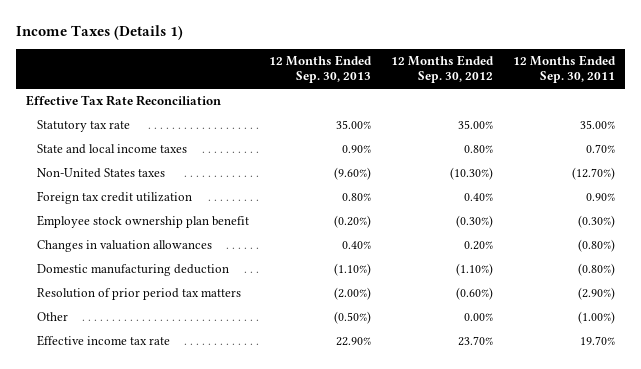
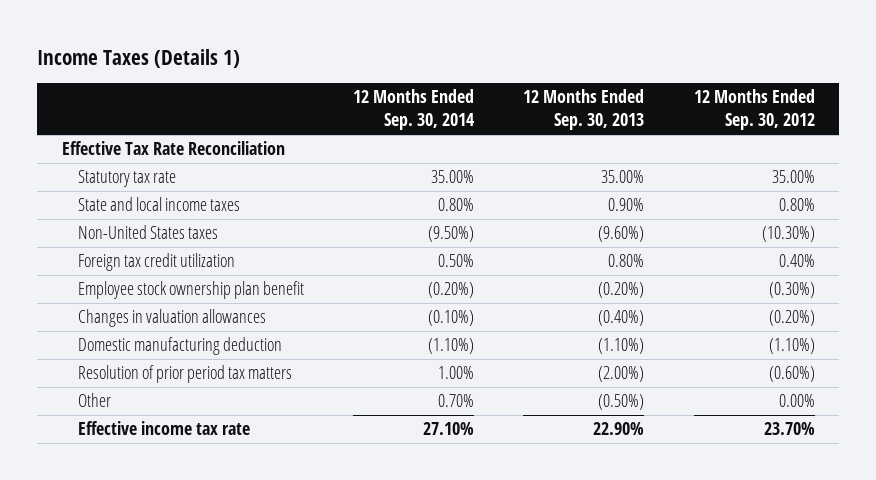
- | 12 Months Ended Sep. 30, 2013 | 12 Months Ended Sep. 30, 2012 | 12 Months Ended Sep. 30, 2011
+ | 12 Months Ended Sep. 30, 2014 | 12 Months Ended Sep. 30, 2013 | 12 Months Ended Sep. 30, 2012
- Changes in valuation allowances | 0.40% | 0.20% | (0.80%)
+ Changes in valuation allowances | (0.10%) | (0.40%) | (0.20%)

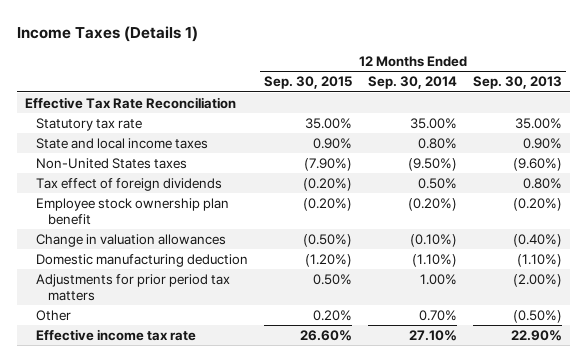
- | 12 Months Ended Sep. 30, 2014 | 12 Months Ended Sep. 30, 2013 | 12 Months Ended Sep. 30, 2012
+ | 12 Months Ended Sep. 30, 2015 | 12 Months Ended Sep. 30, 2014 | 12 Months Ended Sep. 30, 2013
- Foreign tax credit utilization | 0.50% | 0.80% | 0.40%
+ Tax effect of foreign dividends | (0.20%) | 0.50% | 0.80%
- Changes in valuation allowances | (0.10%) | (0.40%) | (0.20%)
+ Change in valuation allowances | (0.50%) | (0.10%) | (0.40%)
- Resolution of prior period tax matters | 1.00% | (2.00%) | (0.60%)
+ Adjustments for prior period tax matters | 0.50% | 1.00% | (2.00%)

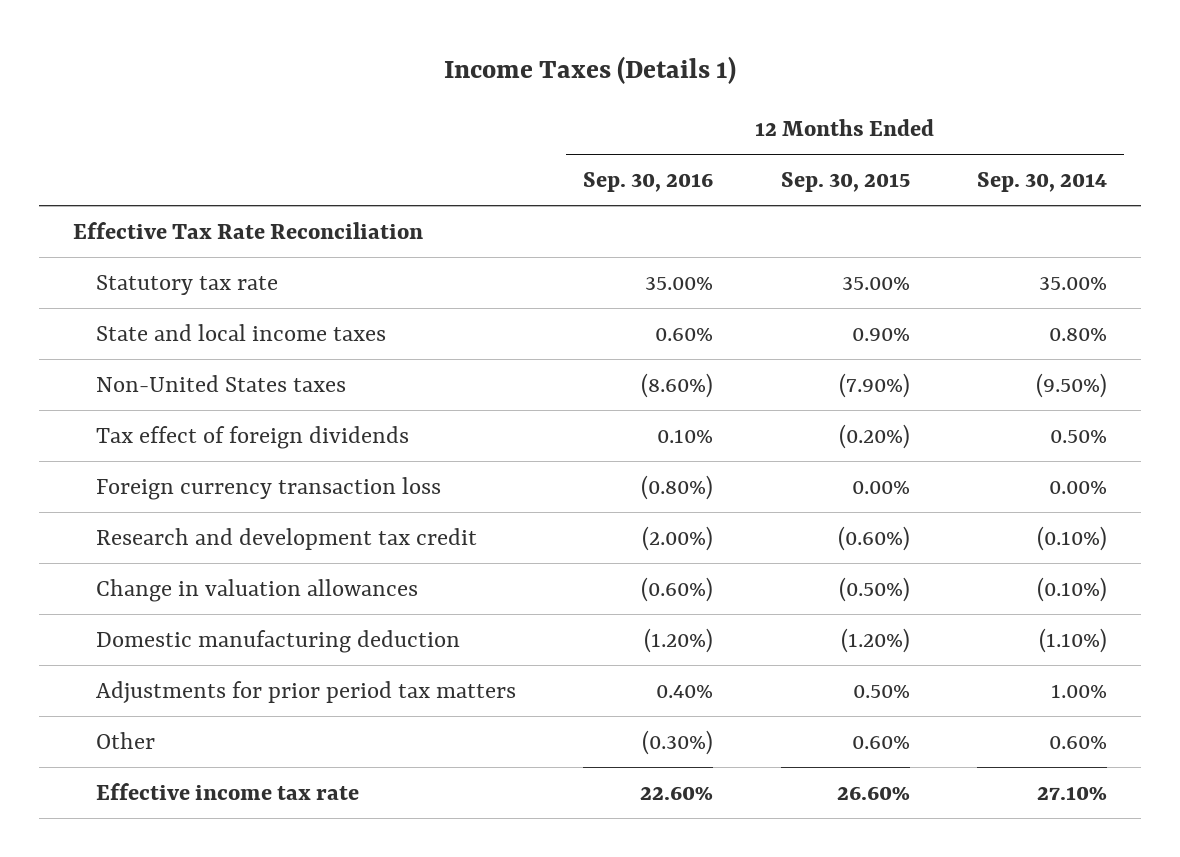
- | 12 Months Ended Sep. 30, 2015 | 12 Months Ended Sep. 30, 2014 | 12 Months Ended Sep. 30, 2013
+ | 12 Months Ended Sep. 30, 2016 | 12 Months Ended Sep. 30, 2015 | 12 Months Ended Sep. 30, 2014
- Employee stock ownership plan benefit | (0.20%) | (0.20%) | (0.20%)
+ Foreign currency transaction loss | (0.80%) | 0.00% | 0.00%
+ Research and development tax credit | (2.00%) | (0.60%) | (0.10%)
- Other | 0.20% | 0.70% | (0.50%)
+ Other | (0.30%) | 0.60% | 0.60%

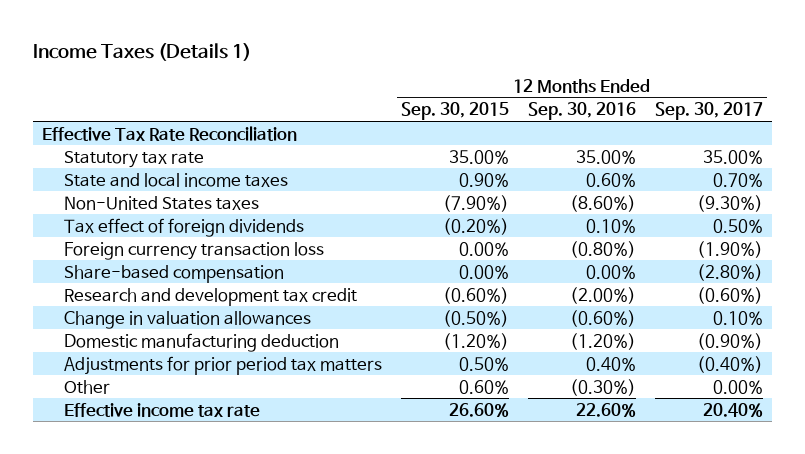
- | 12 Months Ended Sep. 30, 2016 | 12 Months Ended Sep. 30, 2015 | 12 Months Ended Sep. 30, 2014
+ | 12 Months Ended Sep. 30, 2015 | 12 Months Ended Sep. 30, 2016 | 12 Months Ended Sep. 30, 2017
+ Share-based compensation | 0.00% | 0.00% | (2.80%)

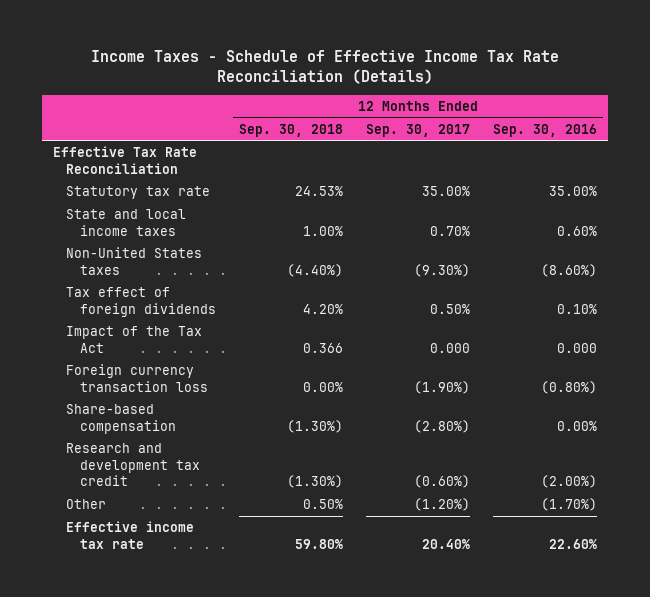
- Income Taxes (Details 1)
+ Income Taxes - Schedule of Effective Income Tax Rate Reconciliation (Details)
- | 12 Months Ended Sep. 30, 2015 | 12 Months Ended Sep. 30, 2016 | 12 Months Ended Sep. 30, 2017
+ | 12 Months Ended Sep. 30, 2018 | 12 Months Ended Sep. 30, 2017 | 12 Months Ended Sep. 30, 2016
+ Impact of the Tax Act | 0.366 | 0.000 | 0.000
- Change in valuation allowances | (0.50%) | (0.60%) | 0.10%
- Domestic manufacturing deduction | (1.20%) | (1.20%) | (0.90%)
- Adjustments for prior period tax matters | 0.50% | 0.40% | (0.40%)
- Other | 0.60% | (0.30%) | 0.00%
+ Other | 0.50% | (1.20%) | (1.70%)

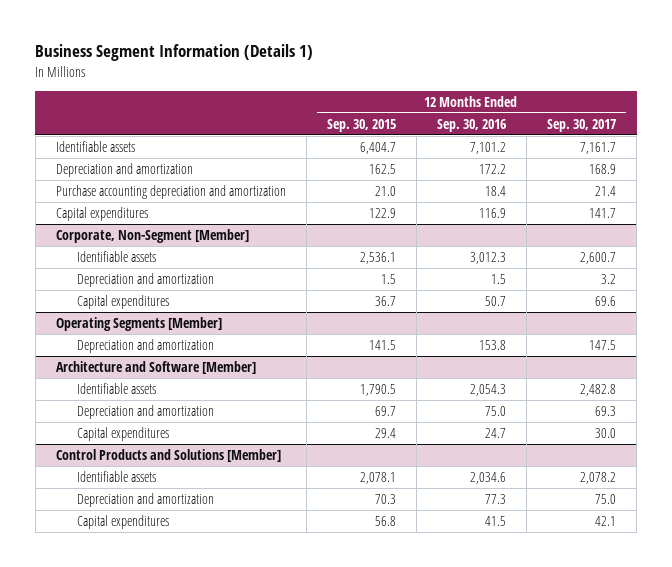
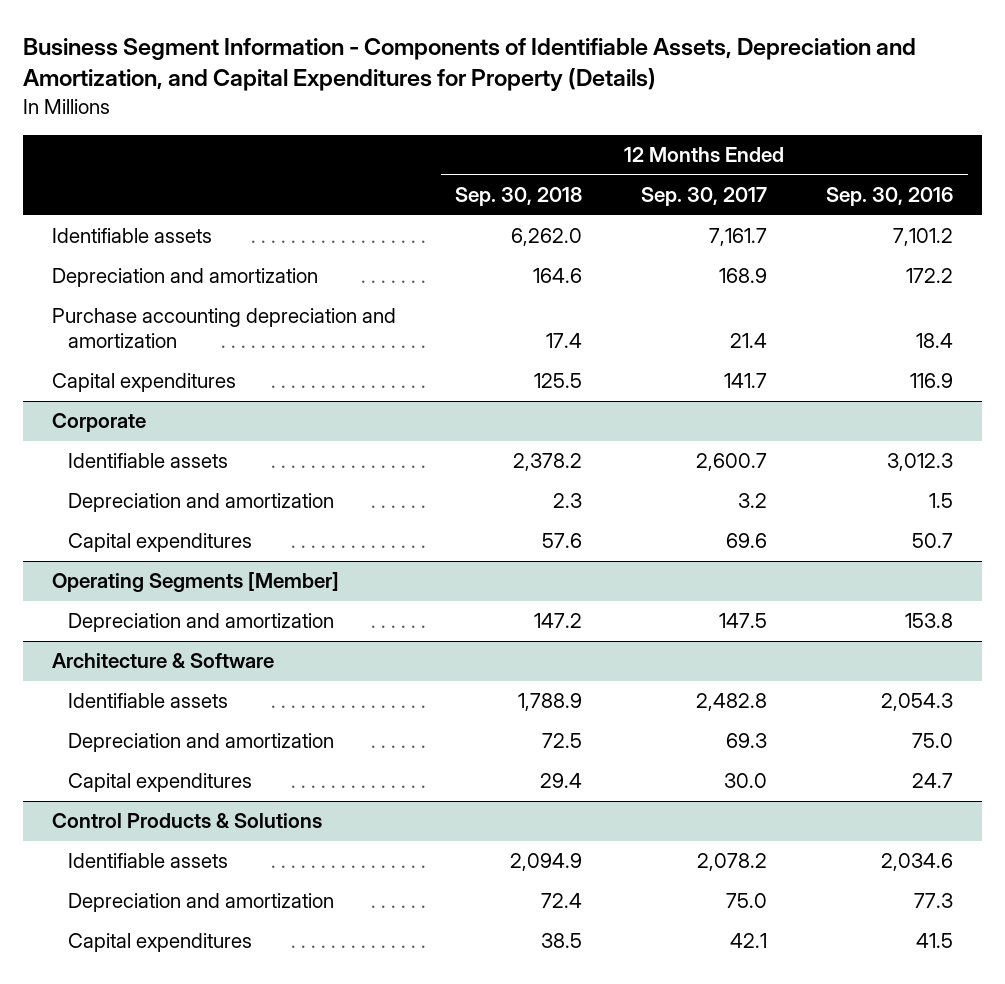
- Business Segment Information (Details 1)
+ Business Segment Information - Components of Identifiable Assets, Depreciation and Amortization, and Capital Expenditures for Property (Details)
- | 12 Months Ended Sep. 30, 2015 | 12 Months Ended Sep. 30, 2016 | 12 Months Ended Sep. 30, 2017
+ | 12 Months Ended Sep. 30, 2018 | 12 Months Ended Sep. 30, 2017 | 12 Months Ended Sep. 30, 2016
- Corporate, Non-Segment [Member]
+ Corporate
- Architecture and Software [Member]
+ Architecture & Software
- Control Products and Solutions [Member]
+ Control Products & Solutions

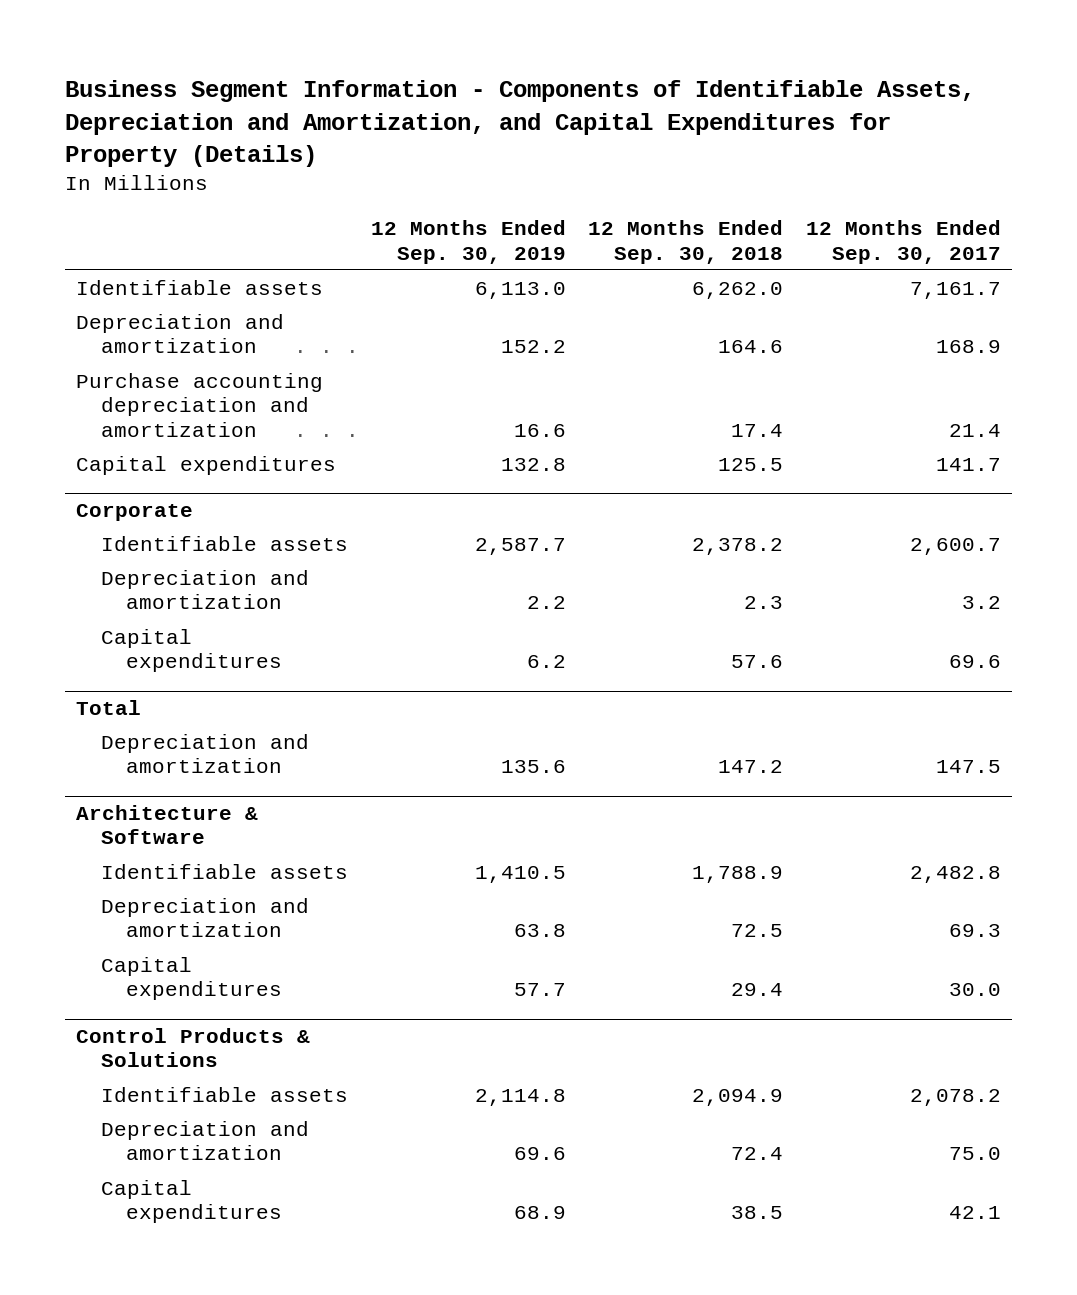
- | 12 Months Ended Sep. 30, 2018 | 12 Months Ended Sep. 30, 2017 | 12 Months Ended Sep. 30, 2016
+ | 12 Months Ended Sep. 30, 2019 | 12 Months Ended Sep. 30, 2018 | 12 Months Ended Sep. 30, 2017
- Operating Segments [Member]
+ Total

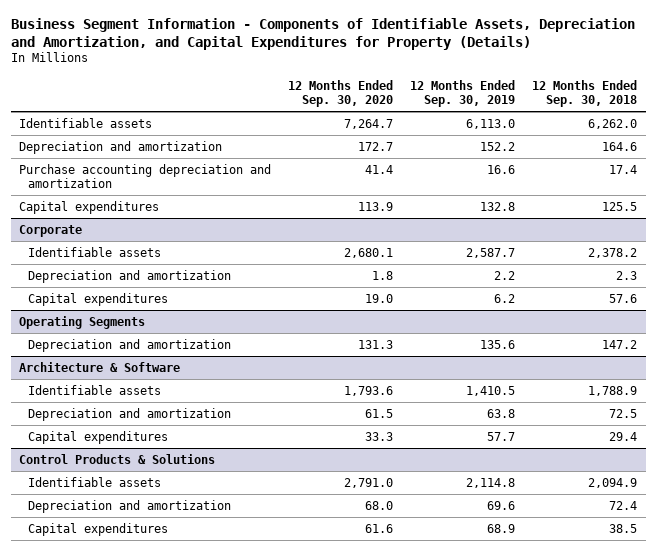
- | 12 Months Ended Sep. 30, 2019 | 12 Months Ended Sep. 30, 2018 | 12 Months Ended Sep. 30, 2017
+ | 12 Months Ended Sep. 30, 2020 | 12 Months Ended Sep. 30, 2019 | 12 Months Ended Sep. 30, 2018
- Total
+ Operating Segments

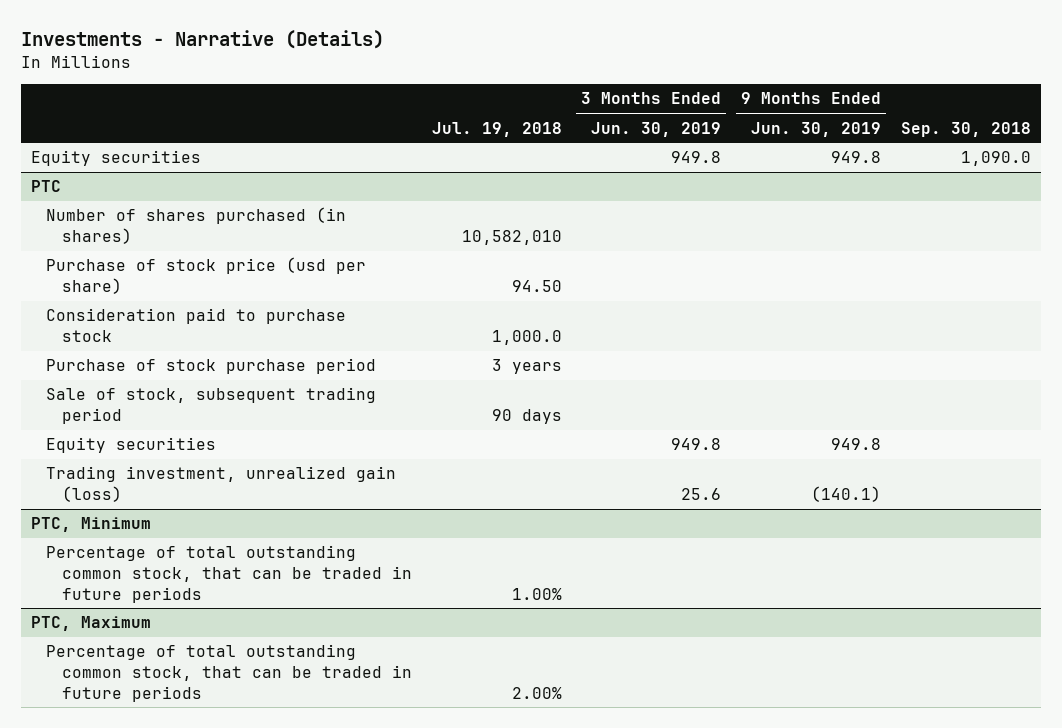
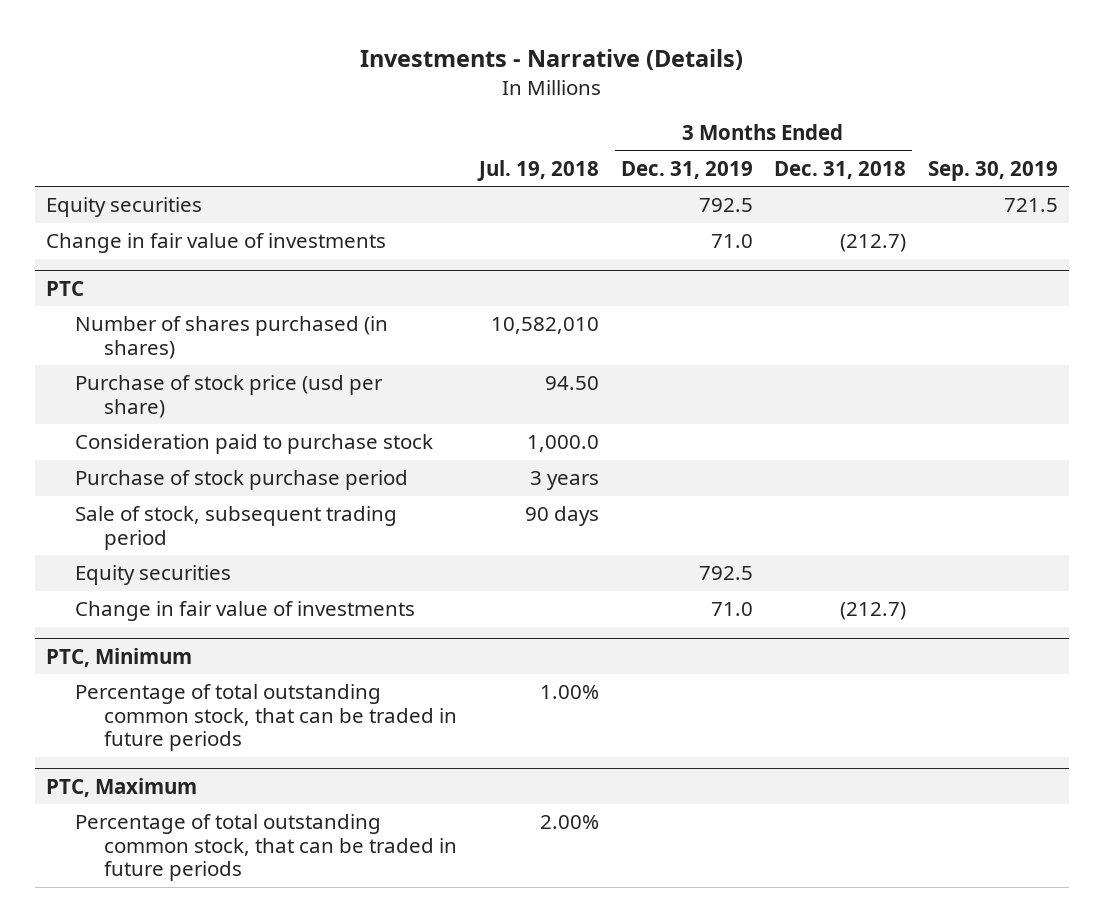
- | Jul. 19, 2018 | 3 Months Ended Jun. 30, 2019 | 9 Months Ended Jun. 30, 2019 | Sep. 30, 2018
+ | Jul. 19, 2018 | 3 Months Ended Dec. 31, 2019 | 3 Months Ended Dec. 31, 2018 | Sep. 30, 2019
+ Change in fair value of investments | | 71.0 | (212.7) |
@ PTC
- Trading investment, unrealized gain (loss) | | 25.6 | (140.1) |
+ Change in fair value of investments | | 71.0 | (212.7) |

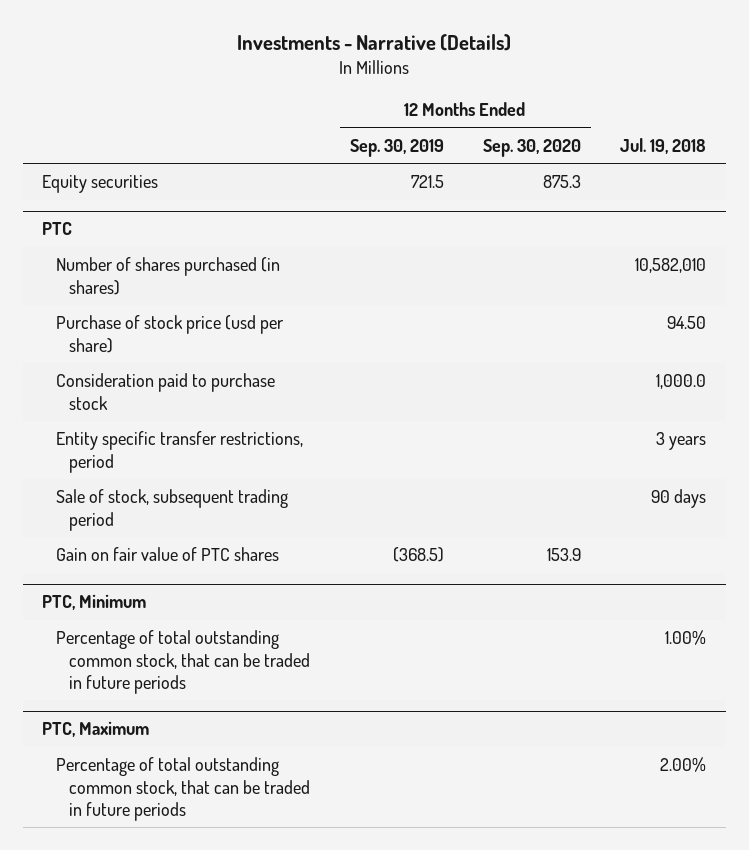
- | Jul. 19, 2018 | 3 Months Ended Dec. 31, 2019 | 3 Months Ended Dec. 31, 2018 | Sep. 30, 2019
+ | 12 Months Ended Sep. 30, 2019 | 12 Months Ended Sep. 30, 2020 | Jul. 19, 2018
- Change in fair value of investments | | 71.0 | (212.7) |
@ PTC
- Purchase of stock purchase period | 3 years | | |
+ Entity specific transfer restrictions, period | | | 3 years
- Equity securities | | 792.5 | |
- Change in fair value of investments | | 71.0 | (212.7) |
+ Gain on fair value of PTC shares | (368.5) | 153.9 |

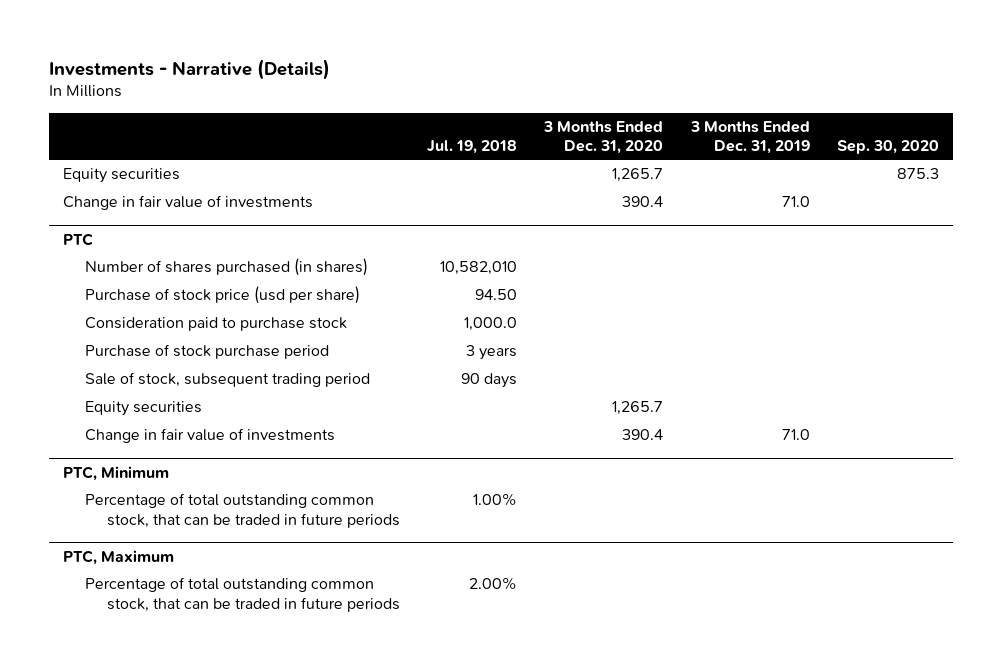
- | 12 Months Ended Sep. 30, 2019 | 12 Months Ended Sep. 30, 2020 | Jul. 19, 2018
+ | Jul. 19, 2018 | 3 Months Ended Dec. 31, 2020 | 3 Months Ended Dec. 31, 2019 | Sep. 30, 2020
+ Change in fair value of investments | | 390.4 | 71.0 |
@ PTC
- Entity specific transfer restrictions, period | | | 3 years
+ Purchase of stock purchase period | 3 years | | |
- Gain on fair value of PTC shares | (368.5) | 153.9 |
+ Equity securities | | 1,265.7 | |
+ Change in fair value of investments | | 390.4 | 71.0 |

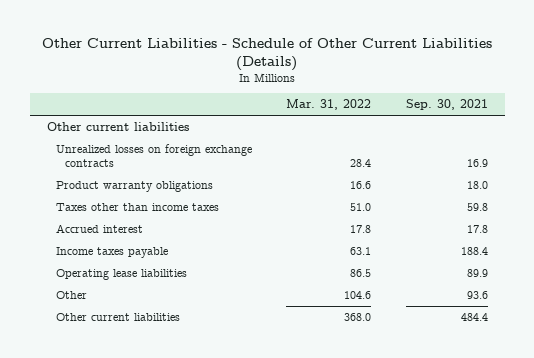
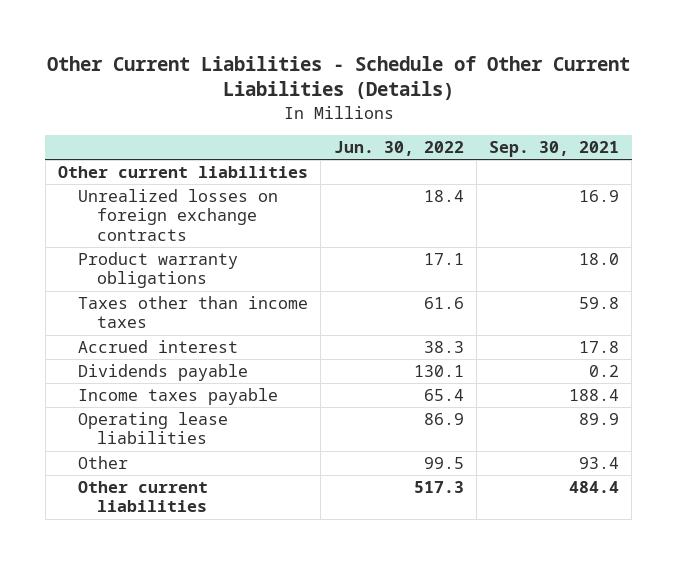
- | Mar. 31, 2022 | Sep. 30, 2021
+ | Jun. 30, 2022 | Sep. 30, 2021
+ Dividends payable | 130.1 | 0.2
- Other | 104.6 | 93.6
+ Other | 99.5 | 93.4

